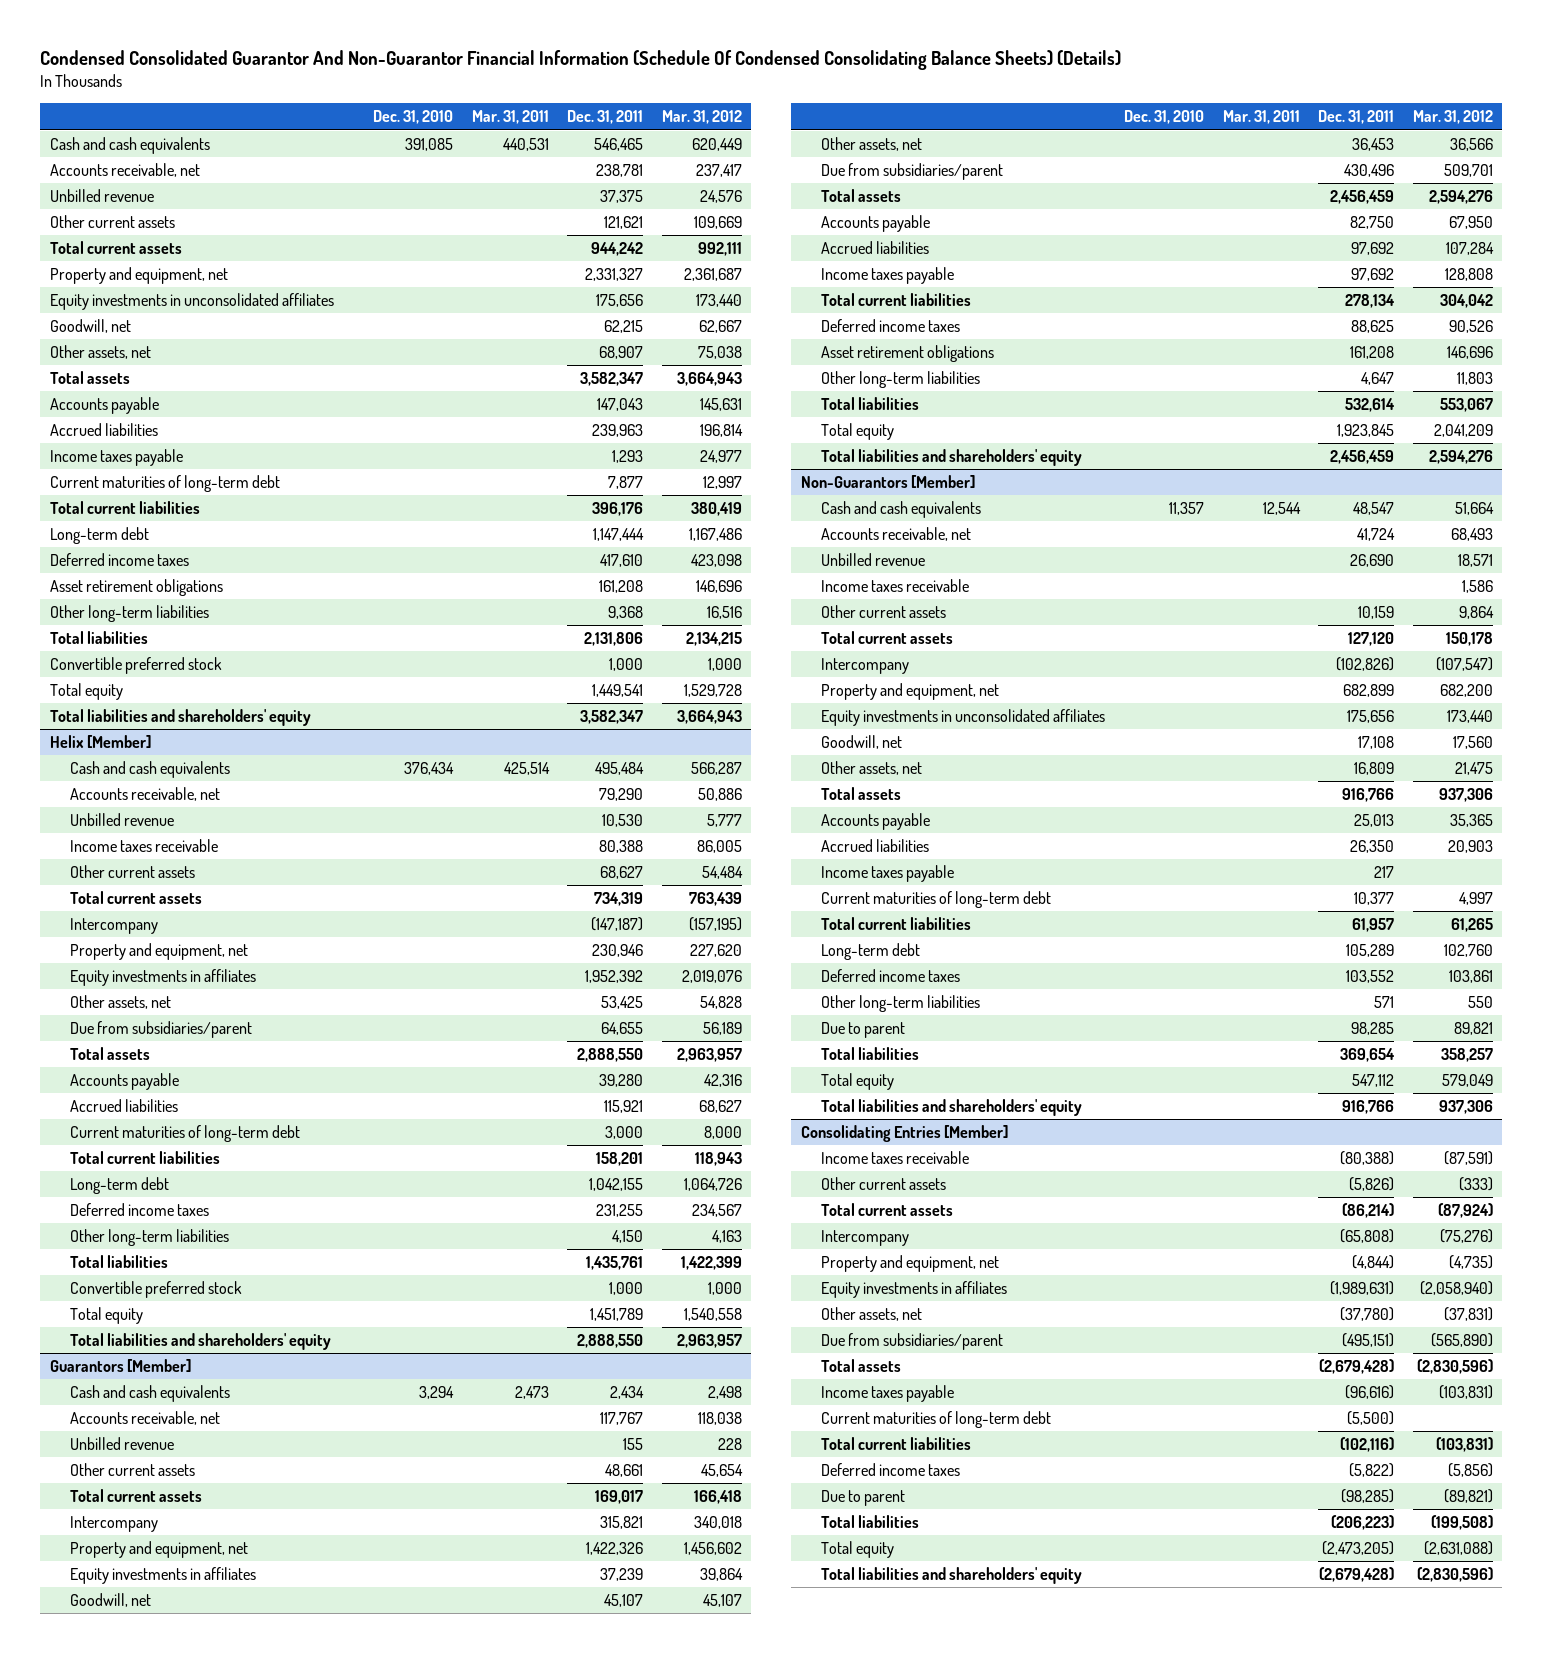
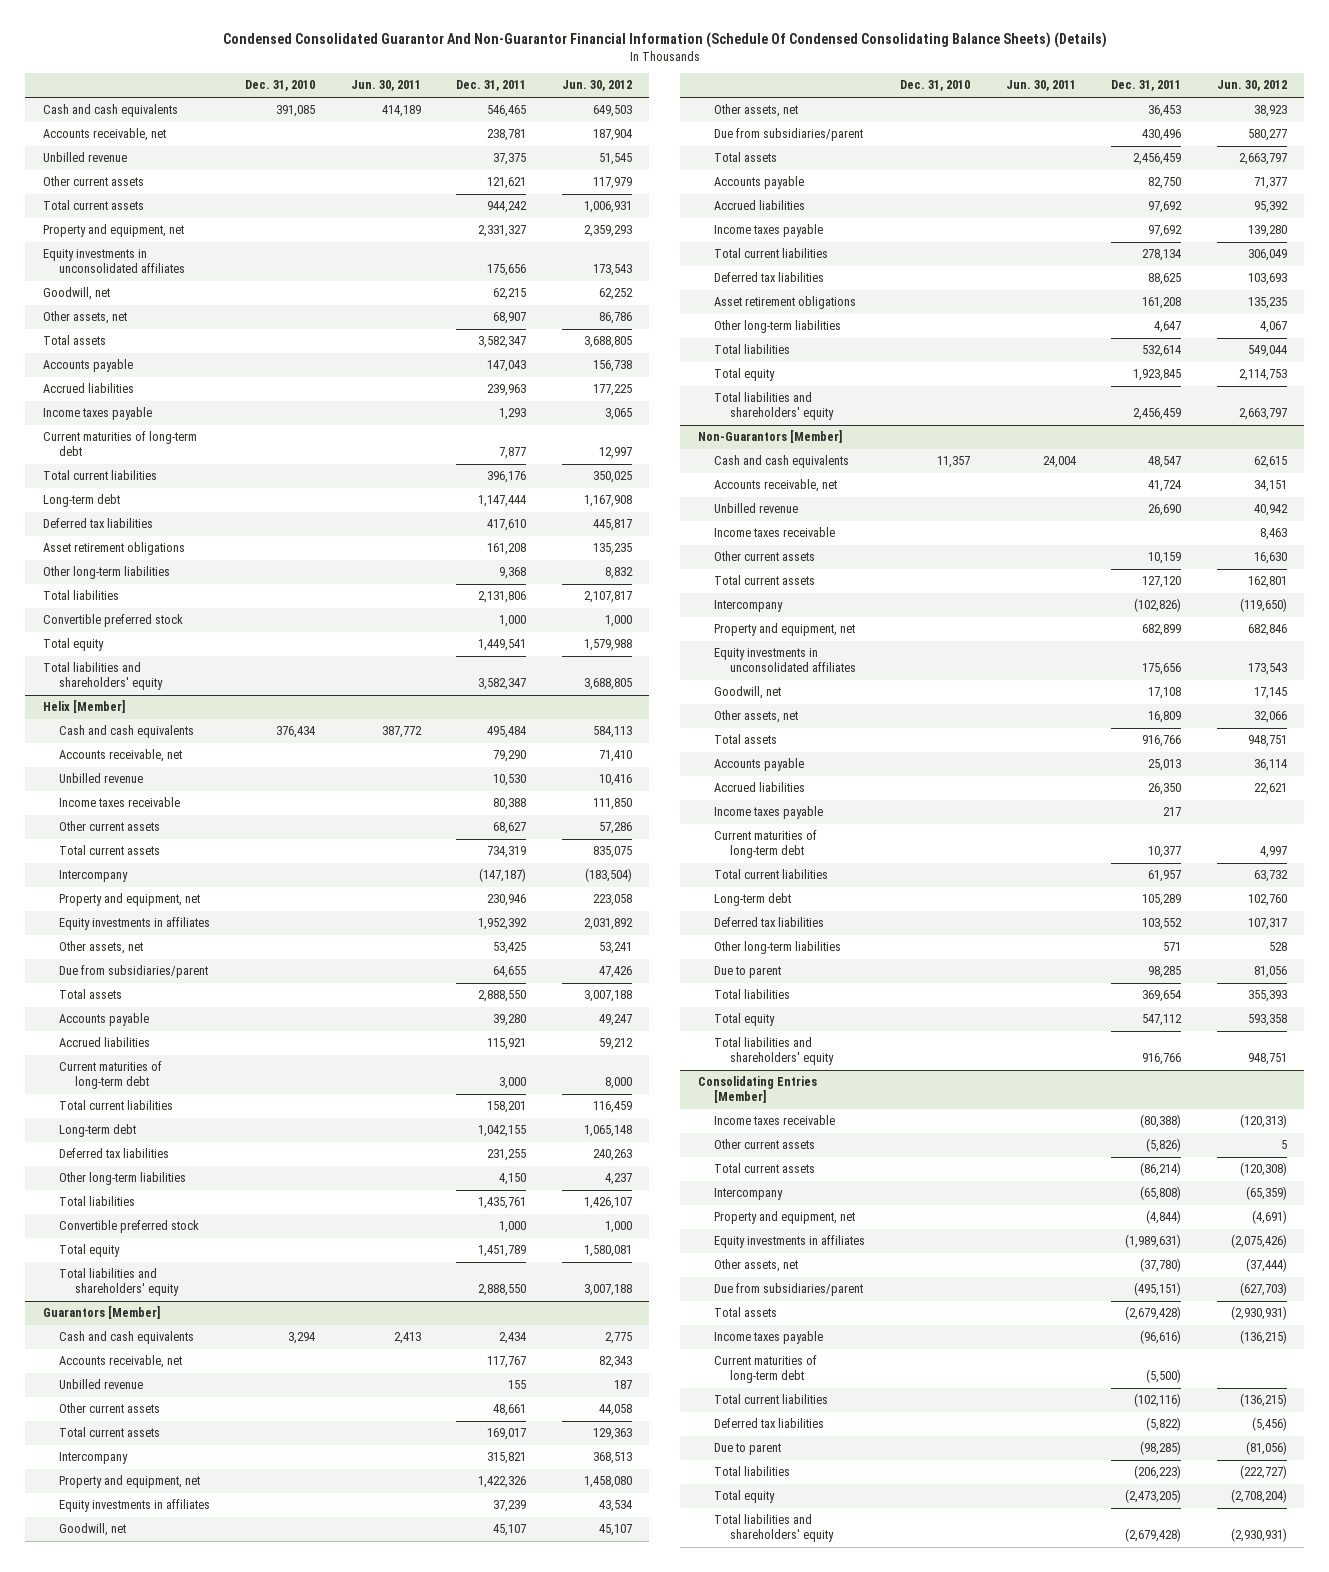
- | Dec. 31, 2010 | Mar. 31, 2011 | Dec. 31, 2011 | Mar. 31, 2012
+ | Dec. 31, 2010 | Jun. 30, 2011 | Dec. 31, 2011 | Jun. 30, 2012
- Deferred income taxes | | | 417,610 | 423,098
+ Deferred tax liabilities | | | 417,610 | 445,817
@ Helix [Member]
- Deferred income taxes | | | 231,255 | 234,567
+ Deferred tax liabilities | | | 231,255 | 240,263
@ Guarantors [Member]
- Deferred income taxes | | | 88,625 | 90,526
+ Deferred tax liabilities | | | 88,625 | 103,693
@ Non-Guarantors [Member]
- Deferred income taxes | | | 103,552 | 103,861
+ Deferred tax liabilities | | | 103,552 | 107,317
@ Consolidating Entries [Member]
- Deferred income taxes | | | (5,822) | (5,856)
+ Deferred tax liabilities | | | (5,822) | (5,456)

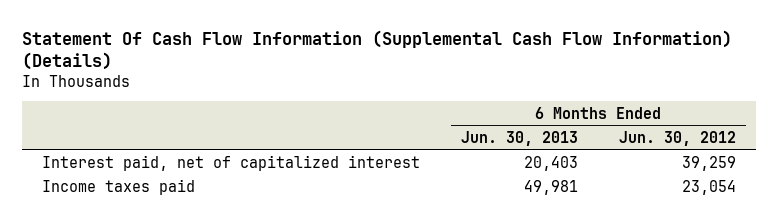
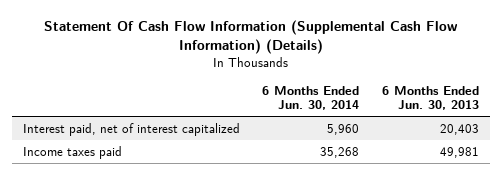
- | 6 Months Ended Jun. 30, 2013 | 6 Months Ended Jun. 30, 2012
+ | 6 Months Ended Jun. 30, 2014 | 6 Months Ended Jun. 30, 2013
- Interest paid, net of capitalized interest | 20,403 | 39,259
+ Interest paid, net of interest capitalized | 5,960 | 20,403

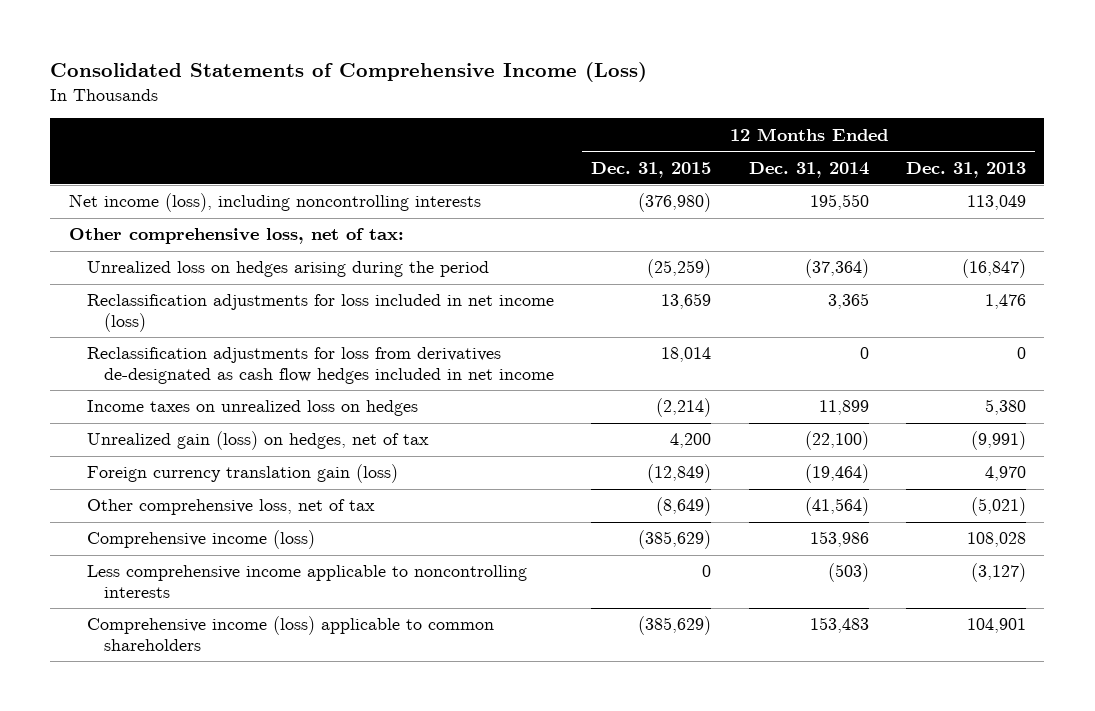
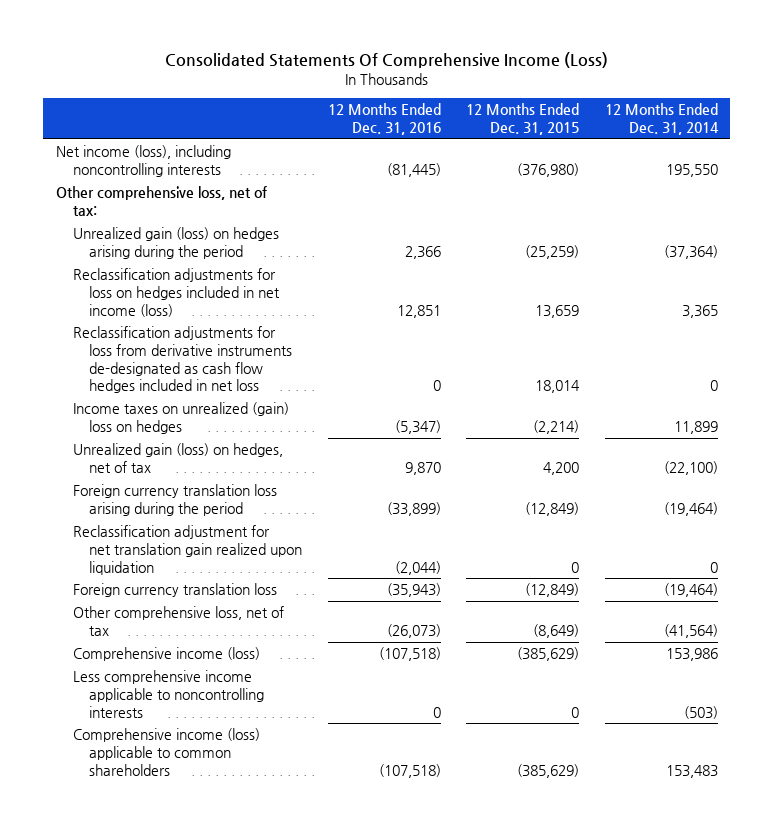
- Consolidated Statements of Comprehensive Income (Loss)
+ Consolidated Statements Of Comprehensive Income (Loss)
- | 12 Months Ended Dec. 31, 2015 | 12 Months Ended Dec. 31, 2014 | 12 Months Ended Dec. 31, 2013
+ | 12 Months Ended Dec. 31, 2016 | 12 Months Ended Dec. 31, 2015 | 12 Months Ended Dec. 31, 2014
- Unrealized loss on hedges arising during the period | (25,259) | (37,364) | (16,847)
- Reclassification adjustments for loss included in net income (loss) | 13,659 | 3,365 | 1,476
- Reclassification adjustments for loss from derivatives de-designated as cash flow hedges included in net income | 18,014 | 0 | 0
- Income taxes on unrealized loss on hedges | (2,214) | 11,899 | 5,380
+ Unrealized gain (loss) on hedges arising during the period | 2,366 | (25,259) | (37,364)
+ Reclassification adjustments for loss on hedges included in net income (loss) | 12,851 | 13,659 | 3,365
+ Reclassification adjustments for loss from derivative instruments de-designated as cash flow hedges included in net loss | 0 | 18,014 | 0
+ Income taxes on unrealized (gain) loss on hedges | (5,347) | (2,214) | 11,899
- Foreign currency translation gain (loss) | (12,849) | (19,464) | 4,970
+ Foreign currency translation loss arising during the period | (33,899) | (12,849) | (19,464)
+ Reclassification adjustment for net translation gain realized upon liquidation | (2,044) | 0 | 0
+ Foreign currency translation loss | (35,943) | (12,849) | (19,464)

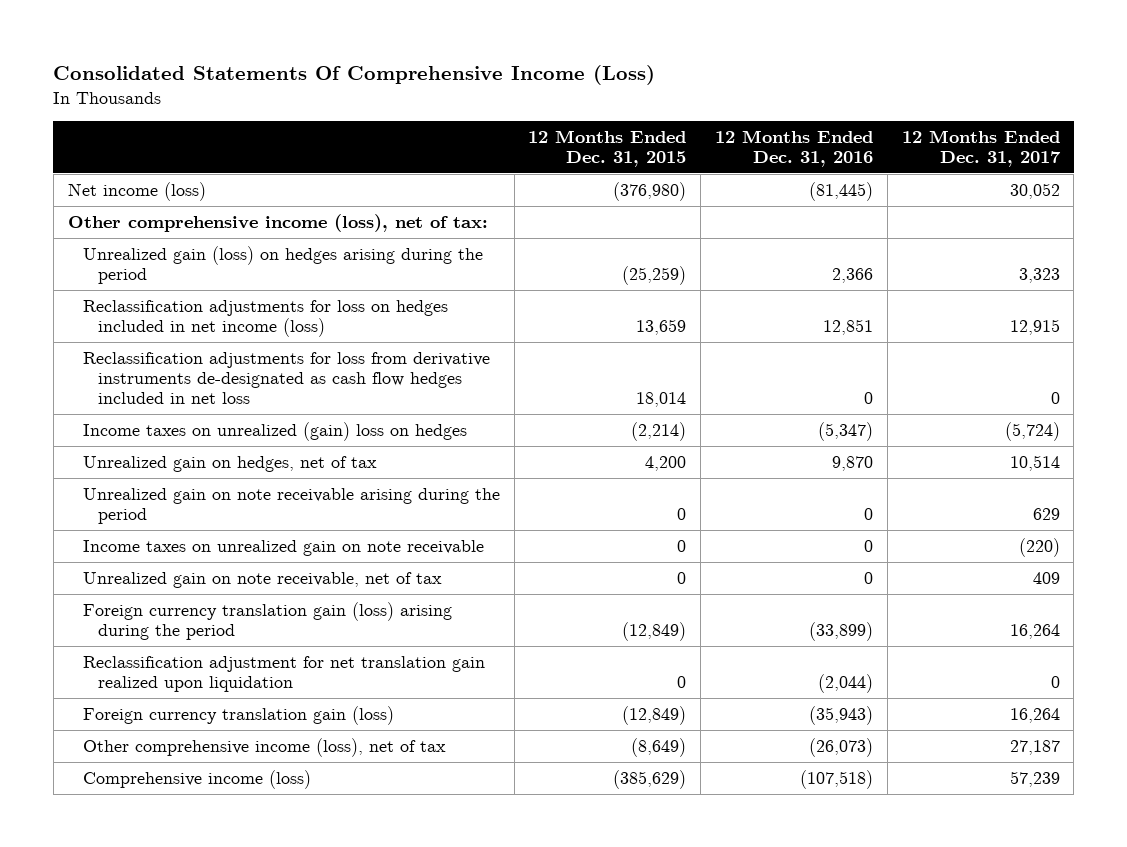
- | 12 Months Ended Dec. 31, 2016 | 12 Months Ended Dec. 31, 2015 | 12 Months Ended Dec. 31, 2014
+ | 12 Months Ended Dec. 31, 2015 | 12 Months Ended Dec. 31, 2016 | 12 Months Ended Dec. 31, 2017
- Net income (loss), including noncontrolling interests | (81,445) | (376,980) | 195,550
- Other comprehensive loss, net of tax:
+ Net income (loss) | (376,980) | (81,445) | 30,052
+ Other comprehensive income (loss), net of tax:
- Unrealized gain (loss) on hedges, net of tax | 9,870 | 4,200 | (22,100)
- Foreign currency translation loss arising during the period | (33,899) | (12,849) | (19,464)
+ Unrealized gain on hedges, net of tax | 4,200 | 9,870 | 10,514
+ Unrealized gain on note receivable arising during the period | 0 | 0 | 629
+ Income taxes on unrealized gain on note receivable | 0 | 0 | (220)
+ Unrealized gain on note receivable, net of tax | 0 | 0 | 409
+ Foreign currency translation gain (loss) arising during the period | (12,849) | (33,899) | 16,264
- Foreign currency translation loss | (35,943) | (12,849) | (19,464)
- Other comprehensive loss, net of tax | (26,073) | (8,649) | (41,564)
+ Foreign currency translation gain (loss) | (12,849) | (35,943) | 16,264
+ Other comprehensive income (loss), net of tax | (8,649) | (26,073) | 27,187
- Less comprehensive income applicable to noncontrolling interests | 0 | 0 | (503)
- Comprehensive income (loss) applicable to common shareholders | (107,518) | (385,629) | 153,483

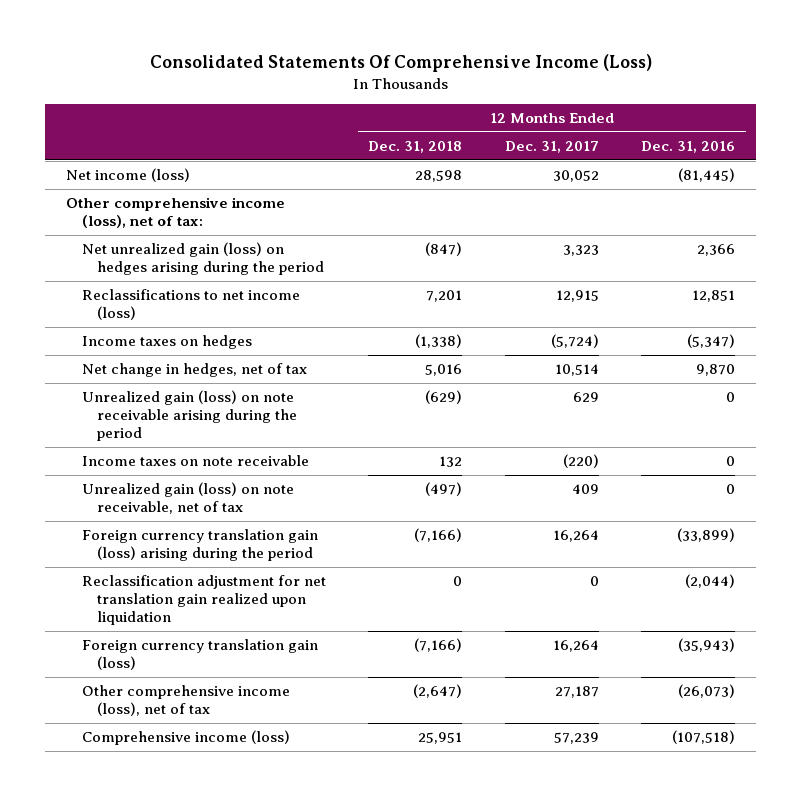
- | 12 Months Ended Dec. 31, 2015 | 12 Months Ended Dec. 31, 2016 | 12 Months Ended Dec. 31, 2017
+ | 12 Months Ended Dec. 31, 2018 | 12 Months Ended Dec. 31, 2017 | 12 Months Ended Dec. 31, 2016
- Unrealized gain (loss) on hedges arising during the period | (25,259) | 2,366 | 3,323
- Reclassification adjustments for loss on hedges included in net income (loss) | 13,659 | 12,851 | 12,915
- Reclassification adjustments for loss from derivative instruments de-designated as cash flow hedges included in net loss | 18,014 | 0 | 0
- Income taxes on unrealized (gain) loss on hedges | (2,214) | (5,347) | (5,724)
- Unrealized gain on hedges, net of tax | 4,200 | 9,870 | 10,514
- Unrealized gain on note receivable arising during the period | 0 | 0 | 629
- Income taxes on unrealized gain on note receivable | 0 | 0 | (220)
- Unrealized gain on note receivable, net of tax | 0 | 0 | 409
+ Net unrealized gain (loss) on hedges arising during the period | (847) | 3,323 | 2,366
+ Reclassifications to net income (loss) | 7,201 | 12,915 | 12,851
+ Income taxes on hedges | (1,338) | (5,724) | (5,347)
+ Net change in hedges, net of tax | 5,016 | 10,514 | 9,870
+ Unrealized gain (loss) on note receivable arising during the period | (629) | 629 | 0
+ Income taxes on note receivable | 132 | (220) | 0
+ Unrealized gain (loss) on note receivable, net of tax | (497) | 409 | 0

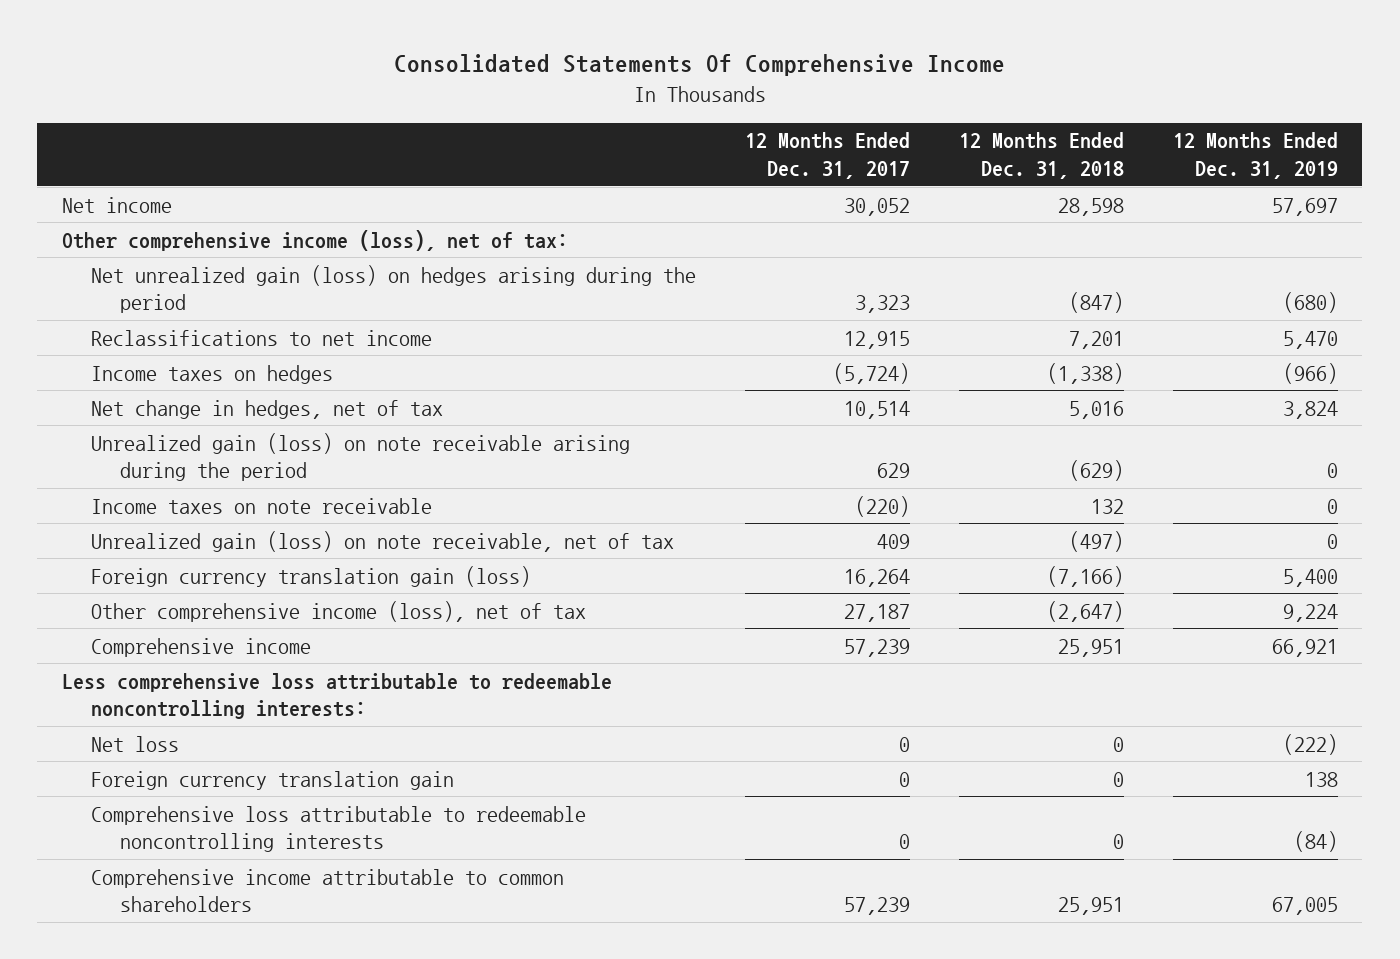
- Consolidated Statements Of Comprehensive Income (Loss)
+ Consolidated Statements Of Comprehensive Income
- | 12 Months Ended Dec. 31, 2018 | 12 Months Ended Dec. 31, 2017 | 12 Months Ended Dec. 31, 2016
+ | 12 Months Ended Dec. 31, 2017 | 12 Months Ended Dec. 31, 2018 | 12 Months Ended Dec. 31, 2019
- Net income (loss) | 28,598 | 30,052 | (81,445)
+ Net income | 30,052 | 28,598 | 57,697
- Reclassifications to net income (loss) | 7,201 | 12,915 | 12,851
+ Reclassifications to net income | 12,915 | 7,201 | 5,470
- Foreign currency translation gain (loss) arising during the period | (7,166) | 16,264 | (33,899)
- Reclassification adjustment for net translation gain realized upon liquidation | 0 | 0 | (2,044)
- Comprehensive income (loss) | 25,951 | 57,239 | (107,518)
+ Comprehensive income | 57,239 | 25,951 | 66,921
+ Less comprehensive loss attributable to redeemable noncontrolling interests:
+ Net loss | 0 | 0 | (222)
+ Foreign currency translation gain | 0 | 0 | 138
+ Comprehensive loss attributable to redeemable noncontrolling interests | 0 | 0 | (84)
+ Comprehensive income attributable to common shareholders | 57,239 | 25,951 | 67,005

